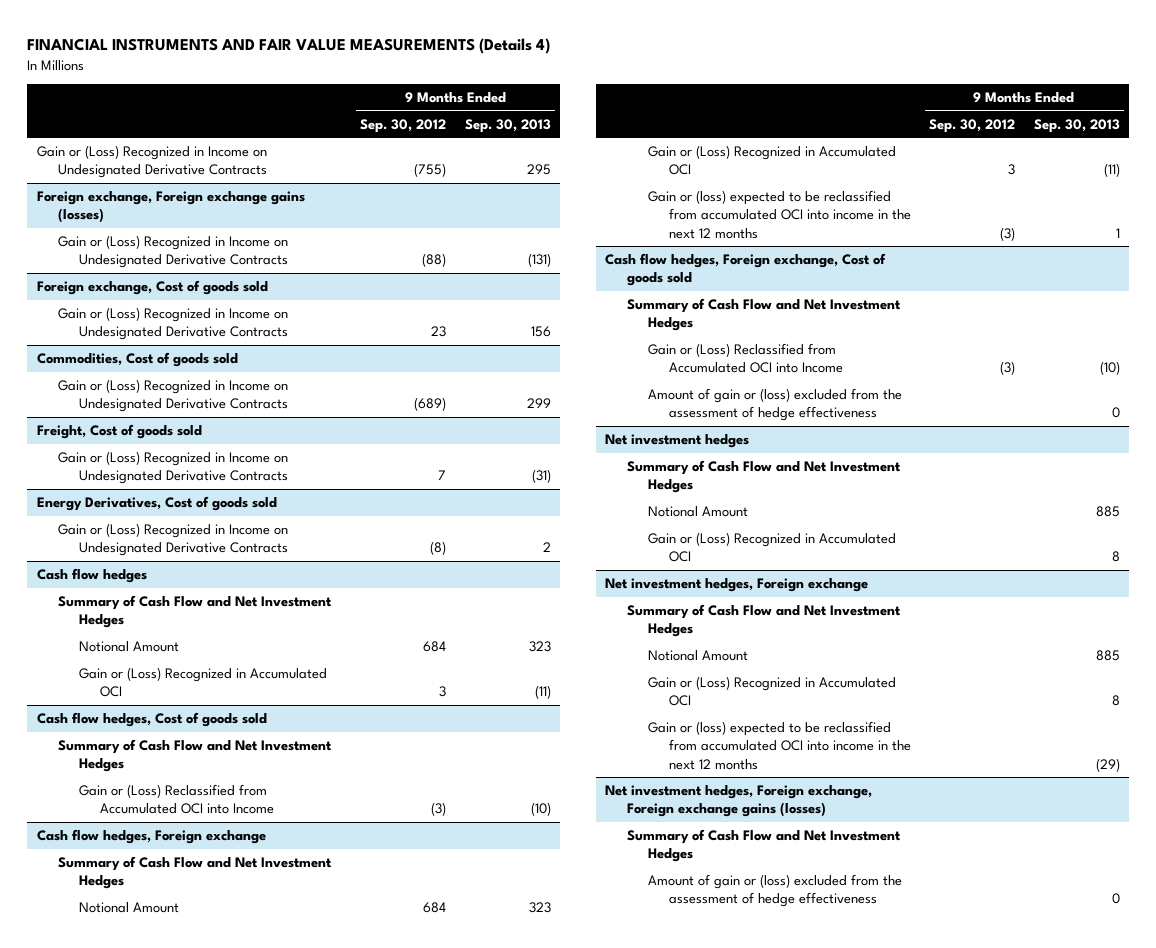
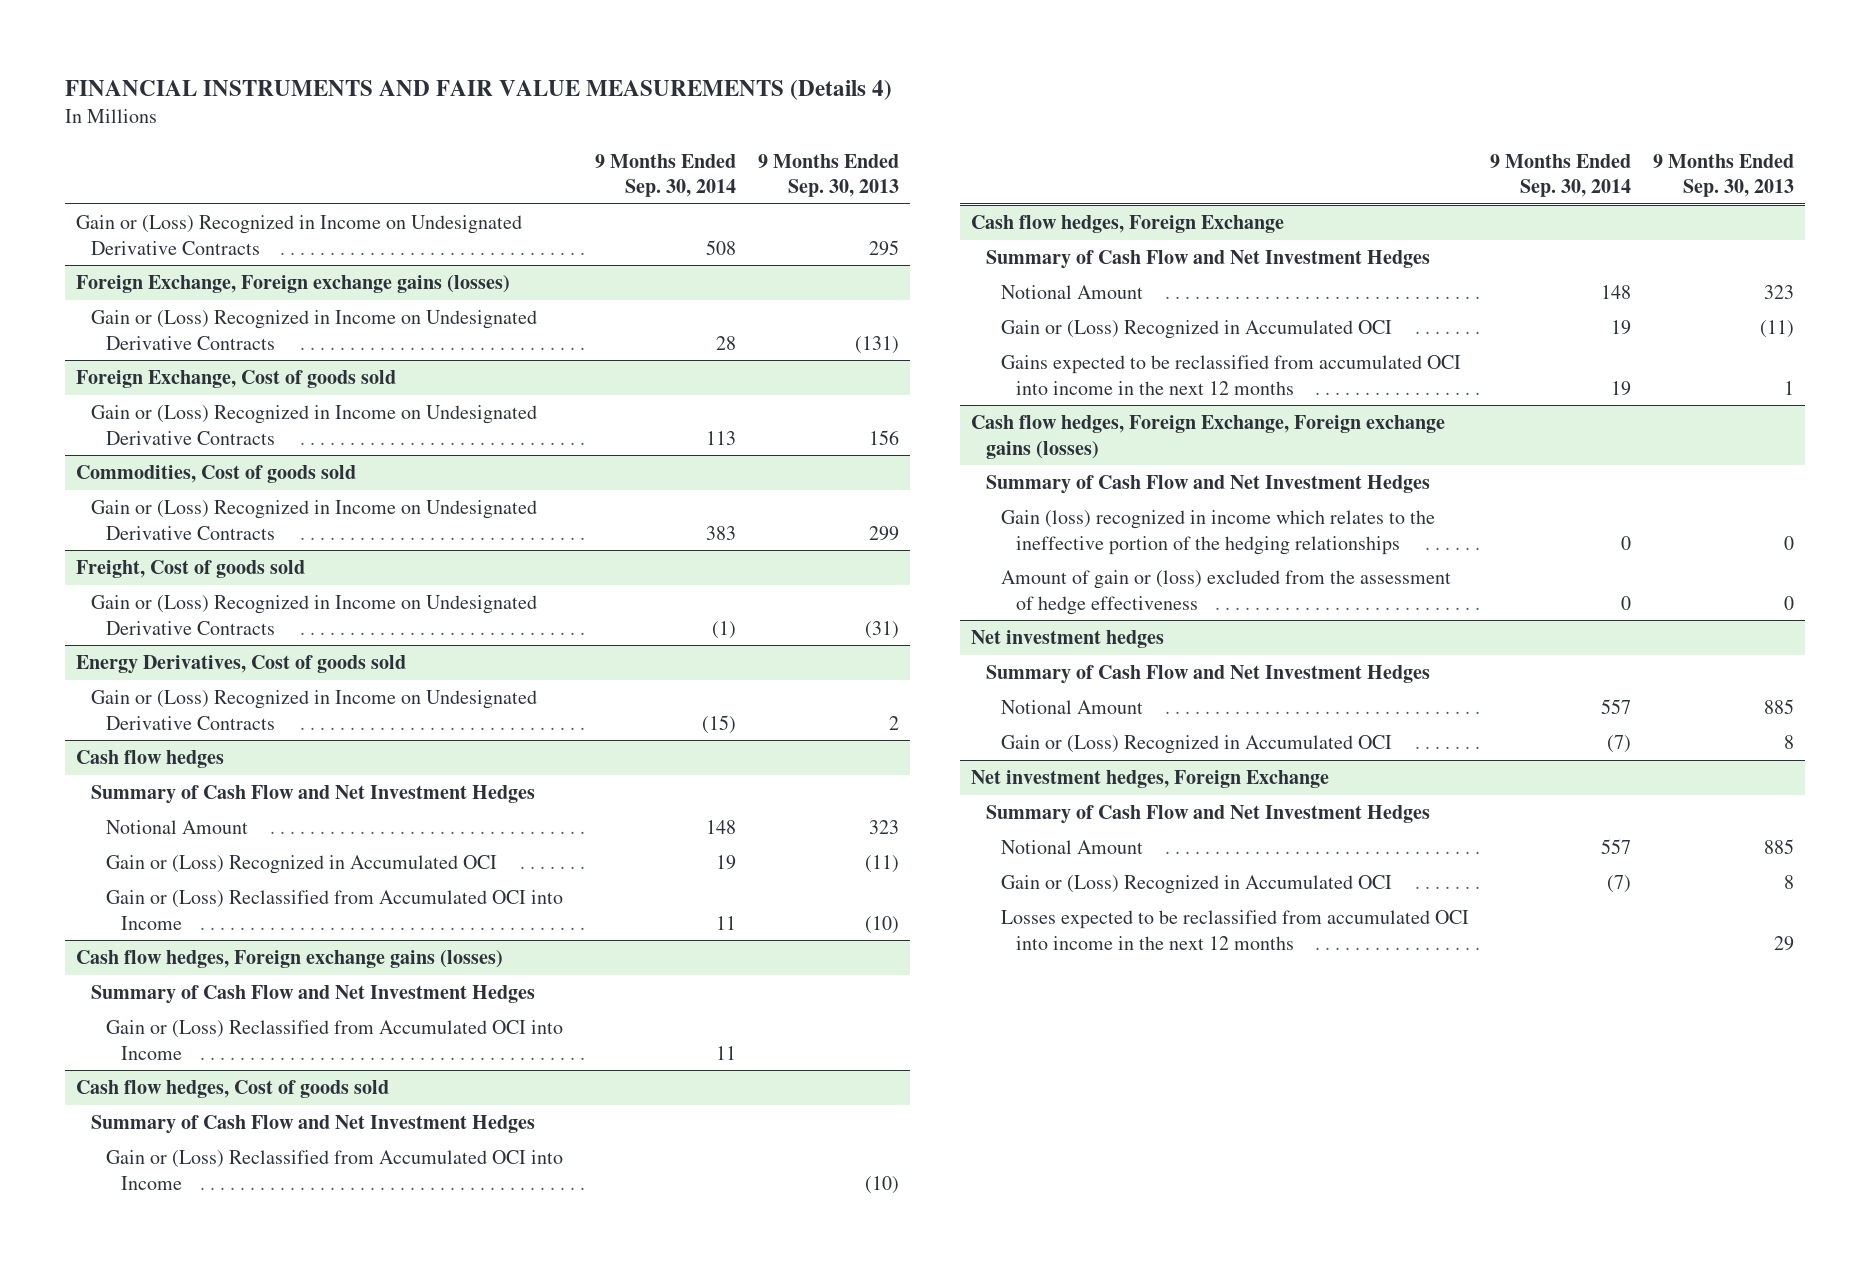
- | 9 Months Ended Sep. 30, 2012 | 9 Months Ended Sep. 30, 2013
+ | 9 Months Ended Sep. 30, 2014 | 9 Months Ended Sep. 30, 2013
- Foreign exchange, Foreign exchange gains (losses)
+ Foreign Exchange, Foreign exchange gains (losses)
- Foreign exchange, Cost of goods sold
+ Foreign Exchange, Cost of goods sold
@ Cash flow hedges
+ Gain or (Loss) Reclassified from Accumulated OCI into Income | 11 | (10)
+ Cash flow hedges, Foreign exchange gains (losses)
+ Summary of Cash Flow and Net Investment Hedges
+ Gain or (Loss) Reclassified from Accumulated OCI into Income | 11 |
- Cash flow hedges, Foreign exchange
+ Cash flow hedges, Foreign Exchange
- Gain or (loss) expected to be reclassified from accumulated OCI into income in the next 12 months | (3) | 1
- Cash flow hedges, Foreign exchange, Cost of goods sold
+ Gains expected to be reclassified from accumulated OCI into income in the next 12 months | 19 | 1
+ Cash flow hedges, Foreign Exchange, Foreign exchange gains (losses)
- Gain or (Loss) Reclassified from Accumulated OCI into Income | (3) | (10)
+ Gain (loss) recognized in income which relates to the ineffective portion of the hedging relationships | 0 | 0
- Net investment hedges, Foreign exchange
+ Net investment hedges, Foreign Exchange
- Gain or (loss) expected to be reclassified from accumulated OCI into income in the next 12 months | | (29)
- Net investment hedges, Foreign exchange, Foreign exchange gains (losses)
- Summary of Cash Flow and Net Investment Hedges
- Amount of gain or (loss) excluded from the assessment of hedge effectiveness | | 0
+ Losses expected to be reclassified from accumulated OCI into income in the next 12 months | | 29

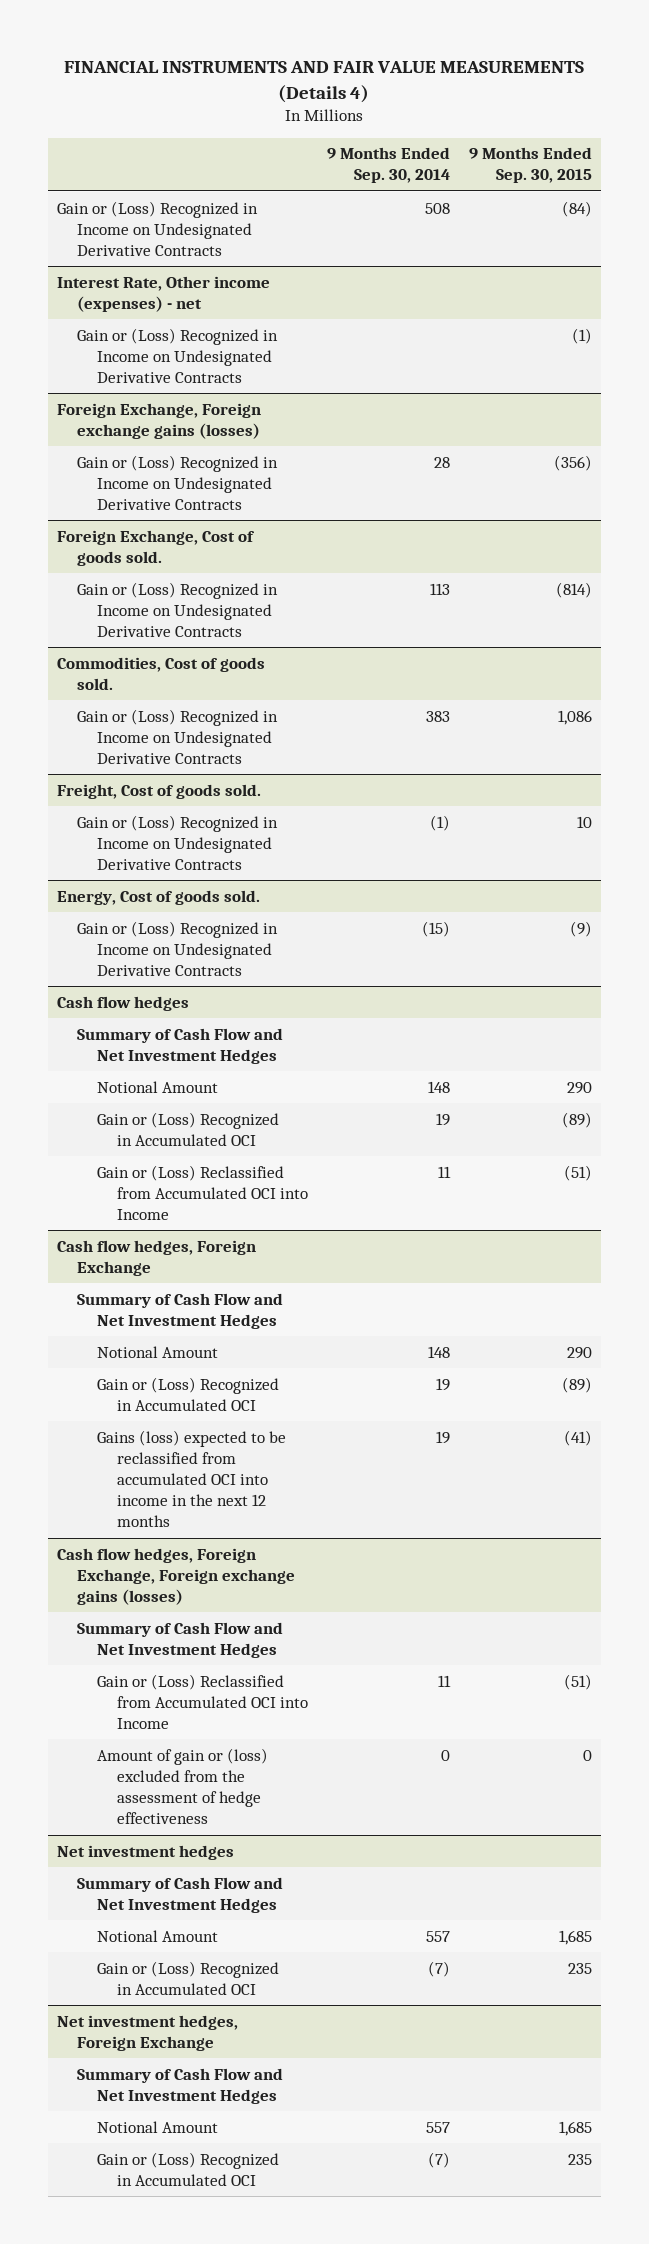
- | 9 Months Ended Sep. 30, 2014 | 9 Months Ended Sep. 30, 2013
+ | 9 Months Ended Sep. 30, 2014 | 9 Months Ended Sep. 30, 2015
+ Interest Rate, Other income (expenses) - net
+ Gain or (Loss) Recognized in Income on Undesignated Derivative Contracts | | (1)
- Foreign Exchange, Cost of goods sold
+ Foreign Exchange, Cost of goods sold.
- Commodities, Cost of goods sold
+ Commodities, Cost of goods sold.
- Freight, Cost of goods sold
+ Freight, Cost of goods sold.
- Energy Derivatives, Cost of goods sold
+ Energy, Cost of goods sold.
- Cash flow hedges, Foreign exchange gains (losses)
- Summary of Cash Flow and Net Investment Hedges
- Gain or (Loss) Reclassified from Accumulated OCI into Income | 11 |
- Cash flow hedges, Cost of goods sold
- Summary of Cash Flow and Net Investment Hedges
- Gain or (Loss) Reclassified from Accumulated OCI into Income | | (10)
@ Cash flow hedges, Foreign Exchange
- Gains expected to be reclassified from accumulated OCI into income in the next 12 months | 19 | 1
+ Gains (loss) expected to be reclassified from accumulated OCI into income in the next 12 months | 19 | (41)
@ Cash flow hedges, Foreign Exchange, Foreign exchange gains (losses)
- Gain (loss) recognized in income which relates to the ineffective portion of the hedging relationships | 0 | 0
+ Gain or (Loss) Reclassified from Accumulated OCI into Income | 11 | (51)
@ Net investment hedges, Foreign Exchange
- Losses expected to be reclassified from accumulated OCI into income in the next 12 months | | 29

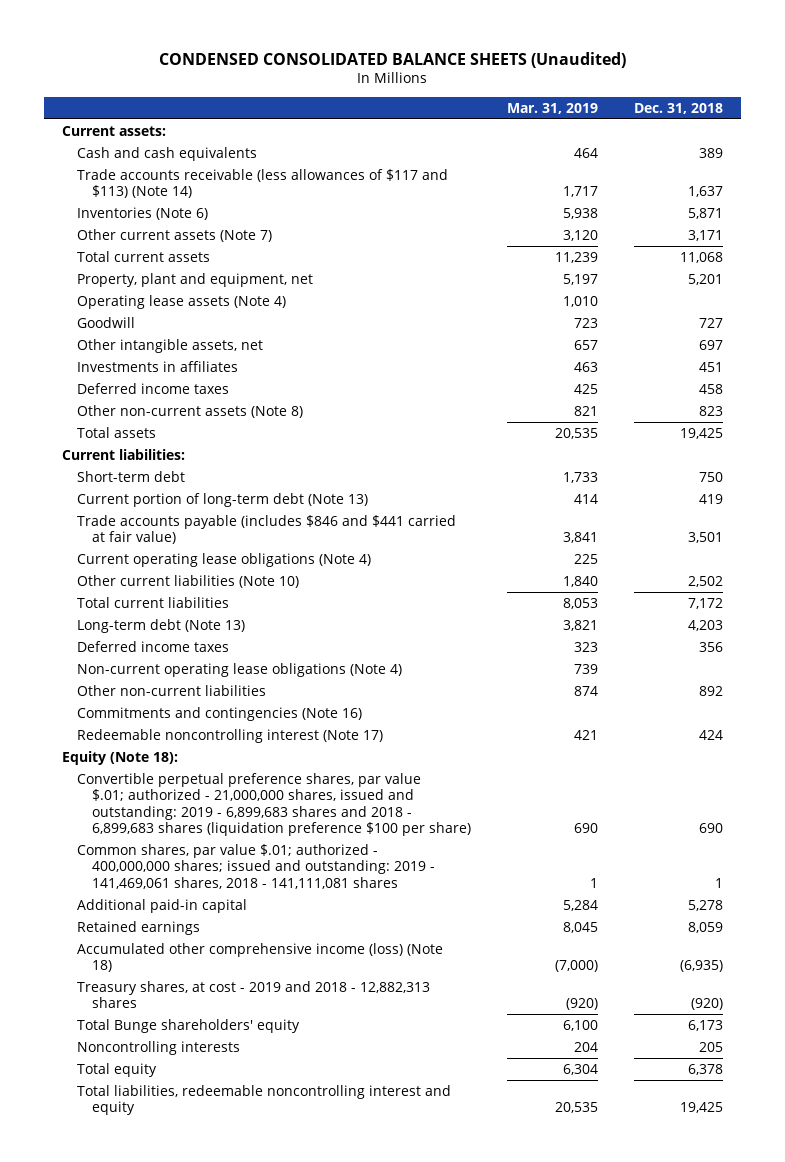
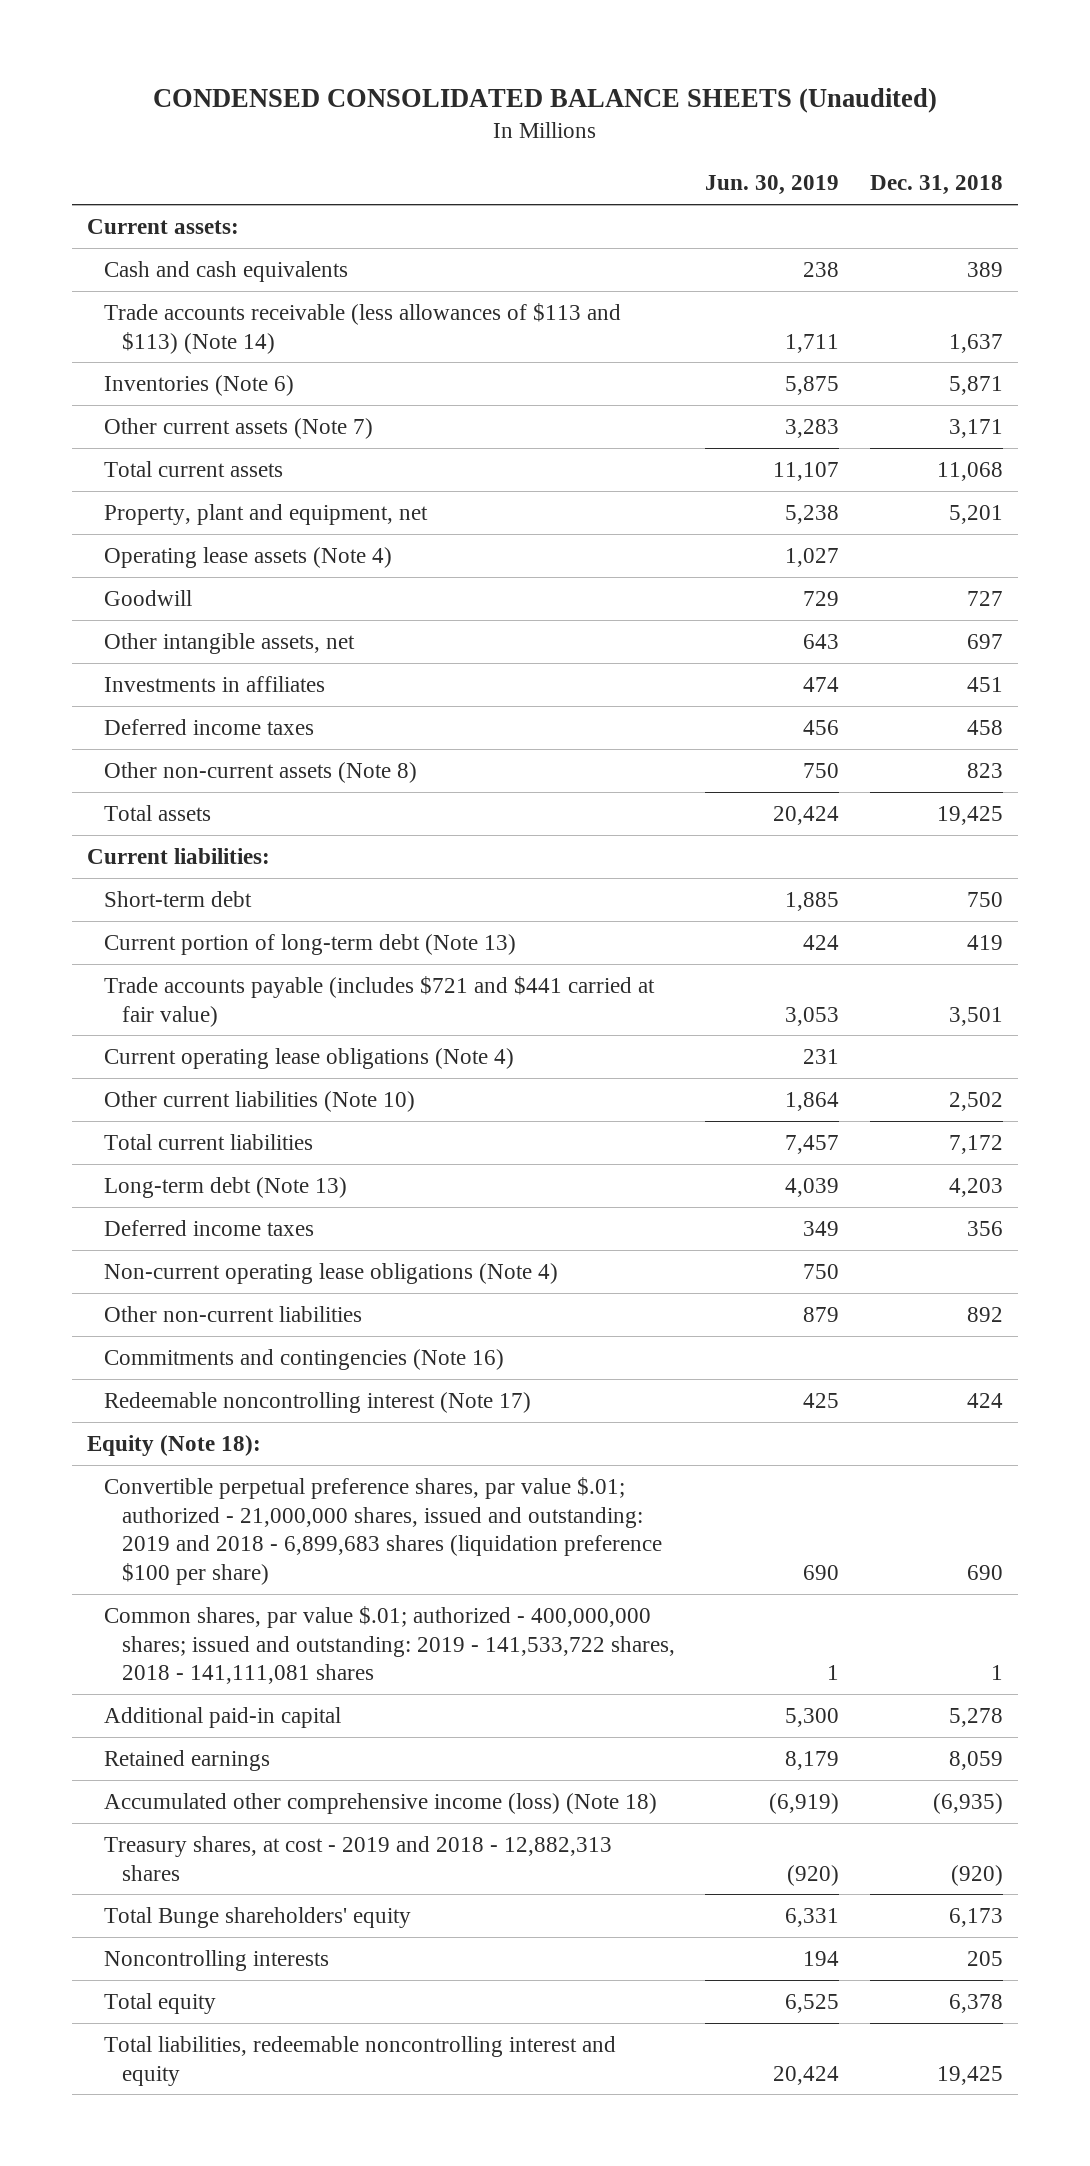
- | Mar. 31, 2019 | Dec. 31, 2018
+ | Jun. 30, 2019 | Dec. 31, 2018
- Trade accounts receivable (less allowances of $117 and $113) (Note 14) | 1,717 | 1,637
+ Trade accounts receivable (less allowances of $113 and $113) (Note 14) | 1,711 | 1,637
- Trade accounts payable (includes $846 and $441 carried at fair value) | 3,841 | 3,501
+ Trade accounts payable (includes $721 and $441 carried at fair value) | 3,053 | 3,501
- Convertible perpetual preference shares, par value $.01; authorized - 21,000,000 shares, issued and outstanding: 2019 - 6,899,683 shares and 2018 - 6,899,683 shares (liquidation preference $100 per share) | 690 | 690
- Common shares, par value $.01; authorized - 400,000,000 shares; issued and outstanding: 2019 - 141,469,061 shares, 2018 - 141,111,081 shares | 1 | 1
+ Convertible perpetual preference shares, par value $.01; authorized - 21,000,000 shares, issued and outstanding: 2019 and 2018 - 6,899,683 shares (liquidation preference $100 per share) | 690 | 690
+ Common shares, par value $.01; authorized - 400,000,000 shares; issued and outstanding: 2019 - 141,533,722 shares, 2018 - 141,111,081 shares | 1 | 1

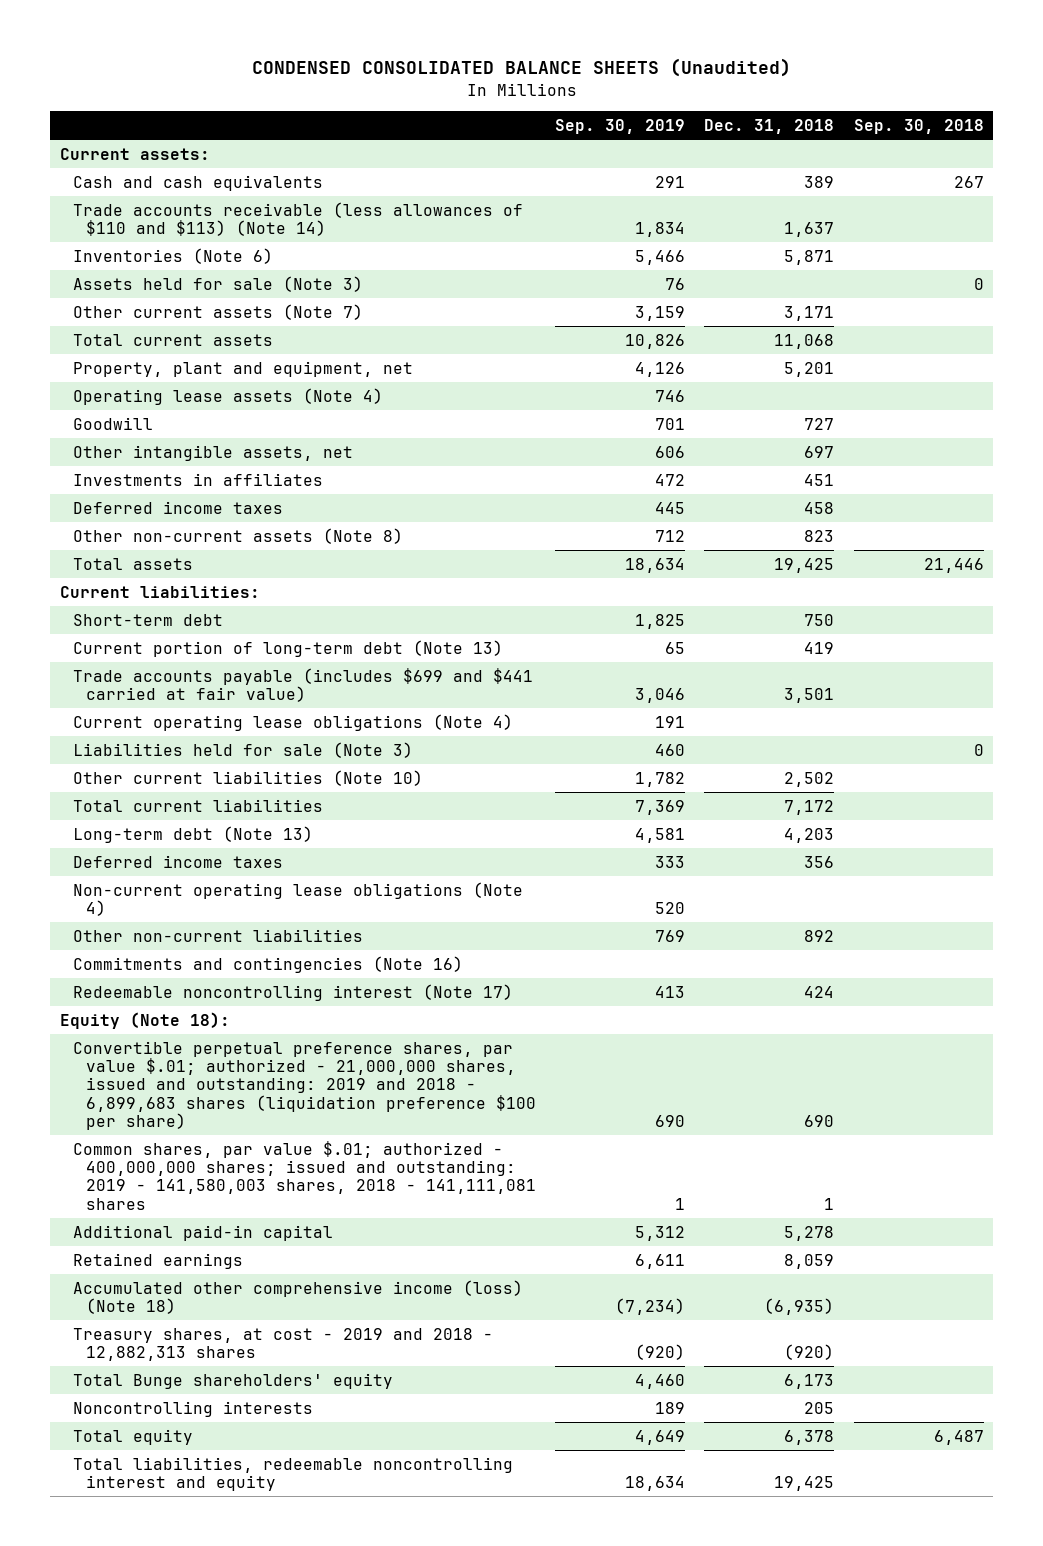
- | Jun. 30, 2019 | Dec. 31, 2018
+ | Sep. 30, 2019 | Dec. 31, 2018 | Sep. 30, 2018
- Trade accounts receivable (less allowances of $113 and $113) (Note 14) | 1,711 | 1,637
+ Trade accounts receivable (less allowances of $110 and $113) (Note 14) | 1,834 | 1,637 |
+ Assets held for sale (Note 3) | 76 | | 0
- Trade accounts payable (includes $721 and $441 carried at fair value) | 3,053 | 3,501
+ Trade accounts payable (includes $699 and $441 carried at fair value) | 3,046 | 3,501 |
+ Liabilities held for sale (Note 3) | 460 | | 0
- Common shares, par value $.01; authorized - 400,000,000 shares; issued and outstanding: 2019 - 141,533,722 shares, 2018 - 141,111,081 shares | 1 | 1
+ Common shares, par value $.01; authorized - 400,000,000 shares; issued and outstanding: 2019 - 141,580,003 shares, 2018 - 141,111,081 shares | 1 | 1 |

